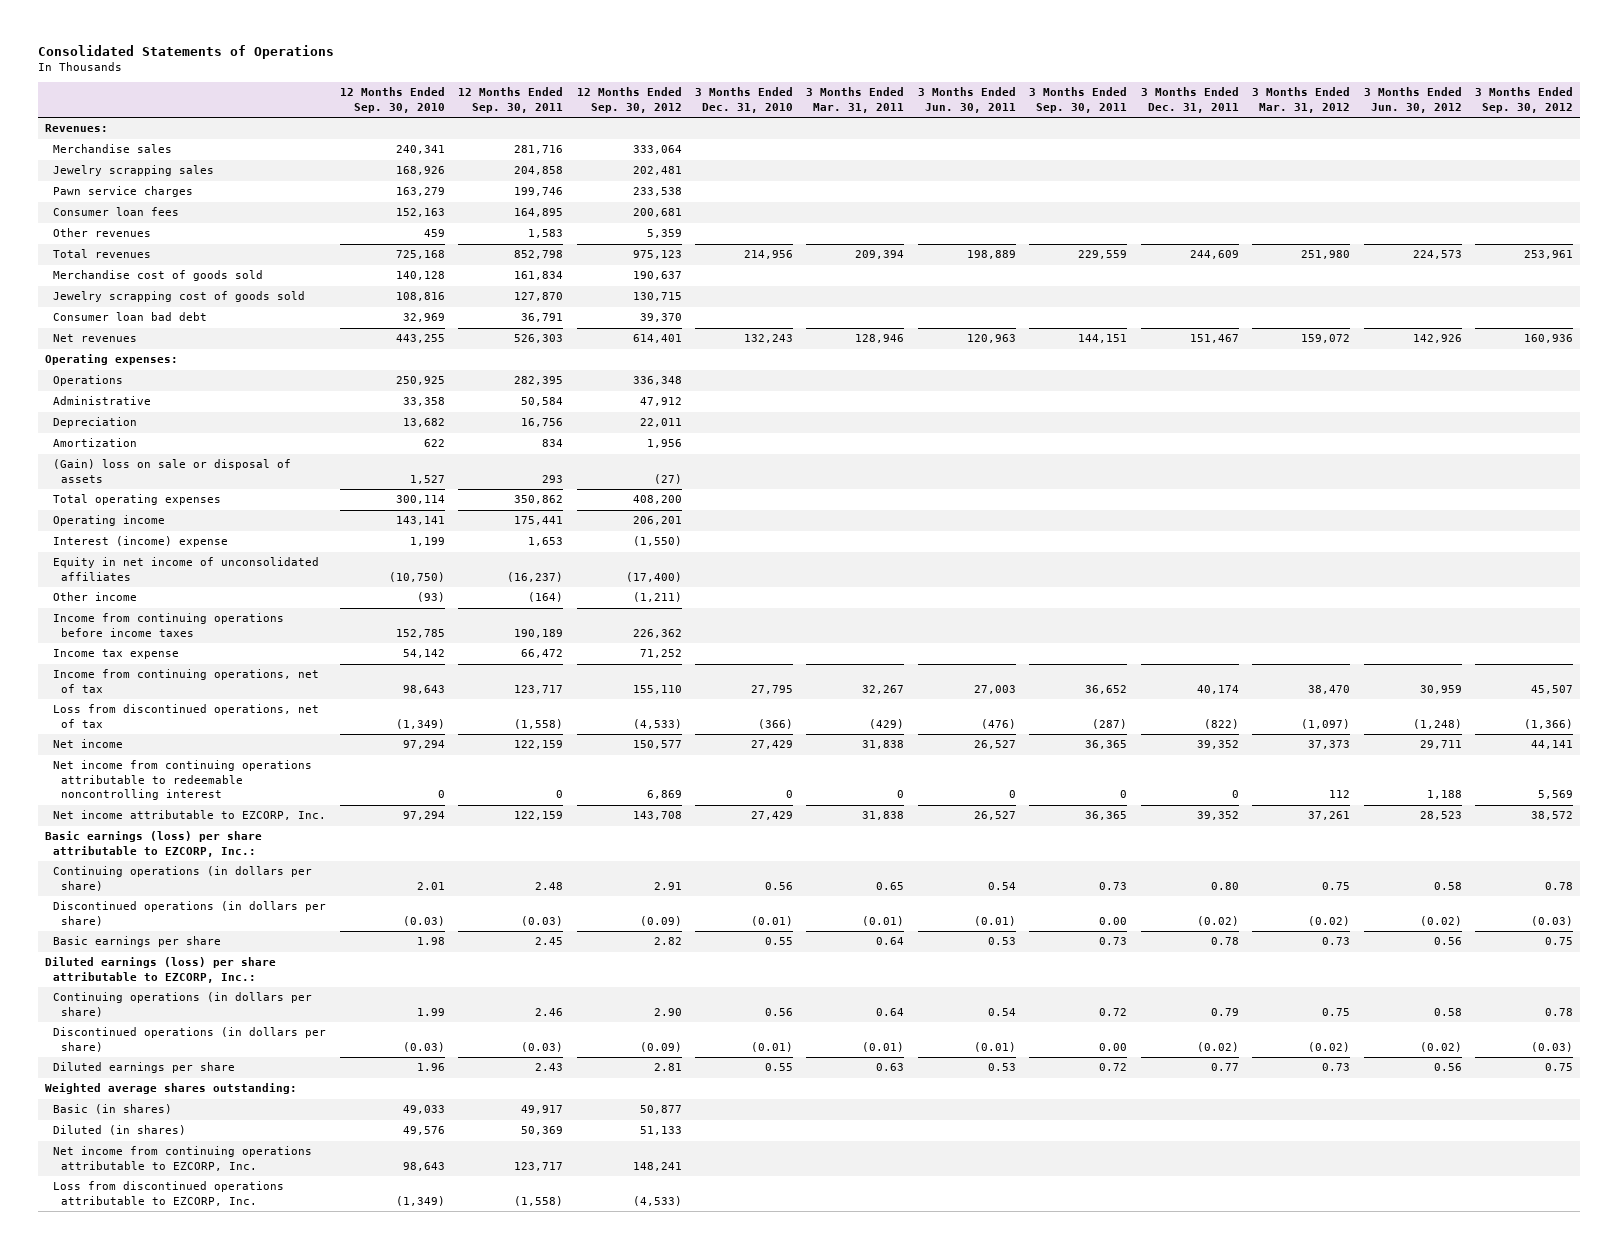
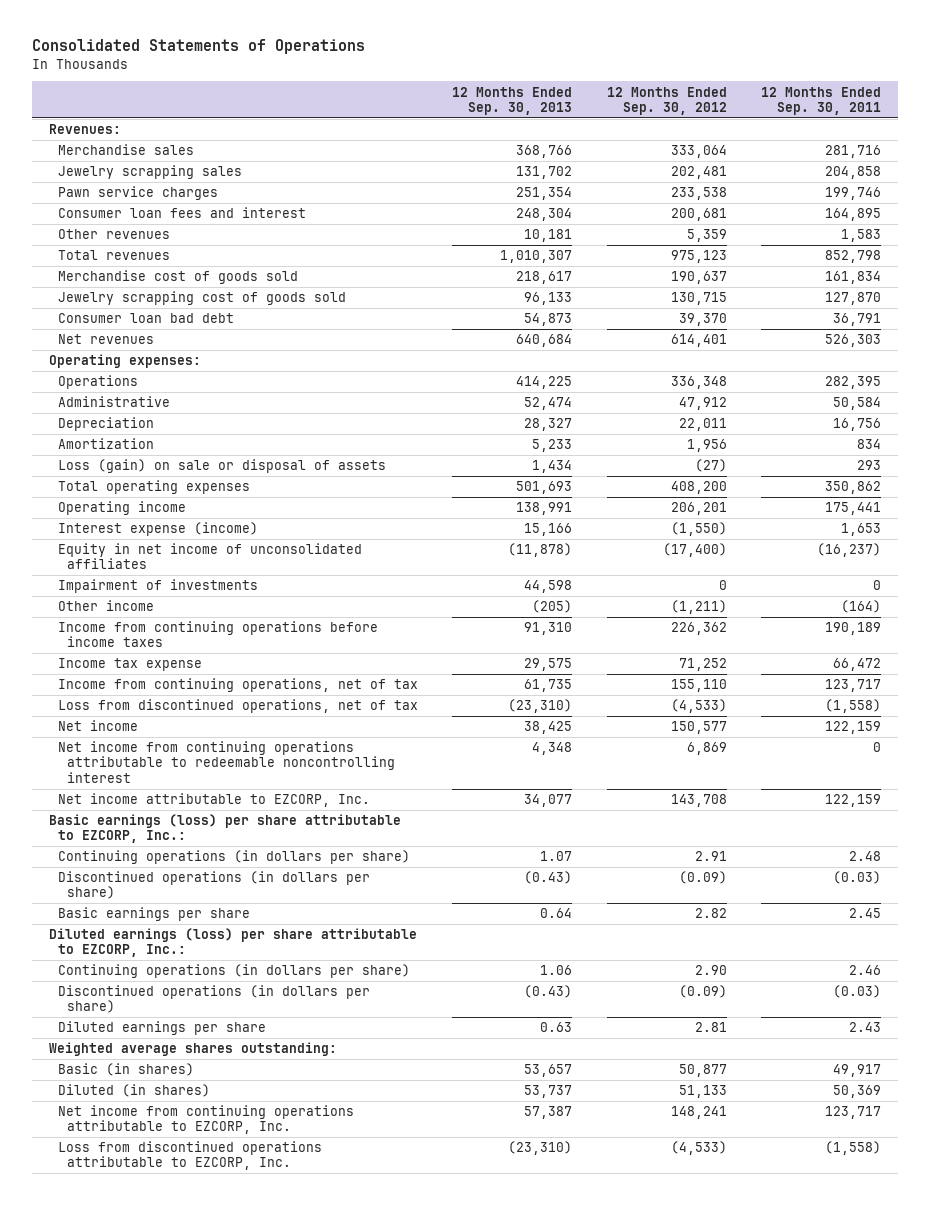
- | 12 Months Ended Sep. 30, 2010 | 12 Months Ended Sep. 30, 2011 | 12 Months Ended Sep. 30, 2012 | 3 Months Ended Dec. 31, 2010 | 3 Months Ended Mar. 31, 2011 | 3 Months Ended Jun. 30, 2011 | 3 Months Ended Sep. 30, 2011 | 3 Months Ended Dec. 31, 2011 | 3 Months Ended Mar. 31, 2012 | 3 Months Ended Jun. 30, 2012 | 3 Months Ended Sep. 30, 2012
+ | 12 Months Ended Sep. 30, 2013 | 12 Months Ended Sep. 30, 2012 | 12 Months Ended Sep. 30, 2011
- Consumer loan fees | 152,163 | 164,895 | 200,681 | | | | | | | |
+ Consumer loan fees and interest | 248,304 | 200,681 | 164,895
- (Gain) loss on sale or disposal of assets | 1,527 | 293 | (27) | | | | | | | |
+ Loss (gain) on sale or disposal of assets | 1,434 | (27) | 293
- Interest (income) expense | 1,199 | 1,653 | (1,550) | | | | | | | |
+ Interest expense (income) | 15,166 | (1,550) | 1,653
+ Impairment of investments | 44,598 | 0 | 0

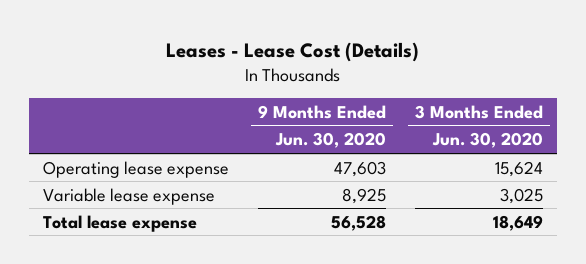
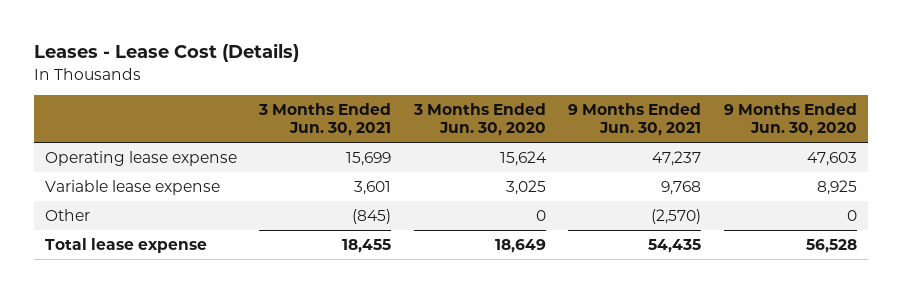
- | 9 Months Ended Jun. 30, 2020 | 3 Months Ended Jun. 30, 2020
+ | 3 Months Ended Jun. 30, 2021 | 3 Months Ended Jun. 30, 2020 | 9 Months Ended Jun. 30, 2021 | 9 Months Ended Jun. 30, 2020
+ Other | (845) | 0 | (2,570) | 0

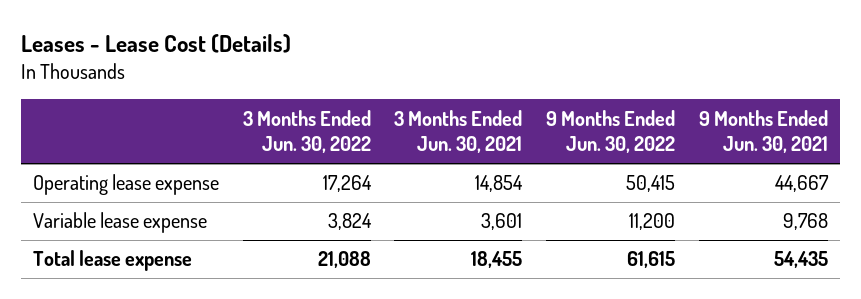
- | 3 Months Ended Jun. 30, 2021 | 3 Months Ended Jun. 30, 2020 | 9 Months Ended Jun. 30, 2021 | 9 Months Ended Jun. 30, 2020
+ | 3 Months Ended Jun. 30, 2022 | 3 Months Ended Jun. 30, 2021 | 9 Months Ended Jun. 30, 2022 | 9 Months Ended Jun. 30, 2021
- Operating lease expense | 15,699 | 15,624 | 47,237 | 47,603
+ Operating lease expense | 17,264 | 14,854 | 50,415 | 44,667
- Other | (845) | 0 | (2,570) | 0

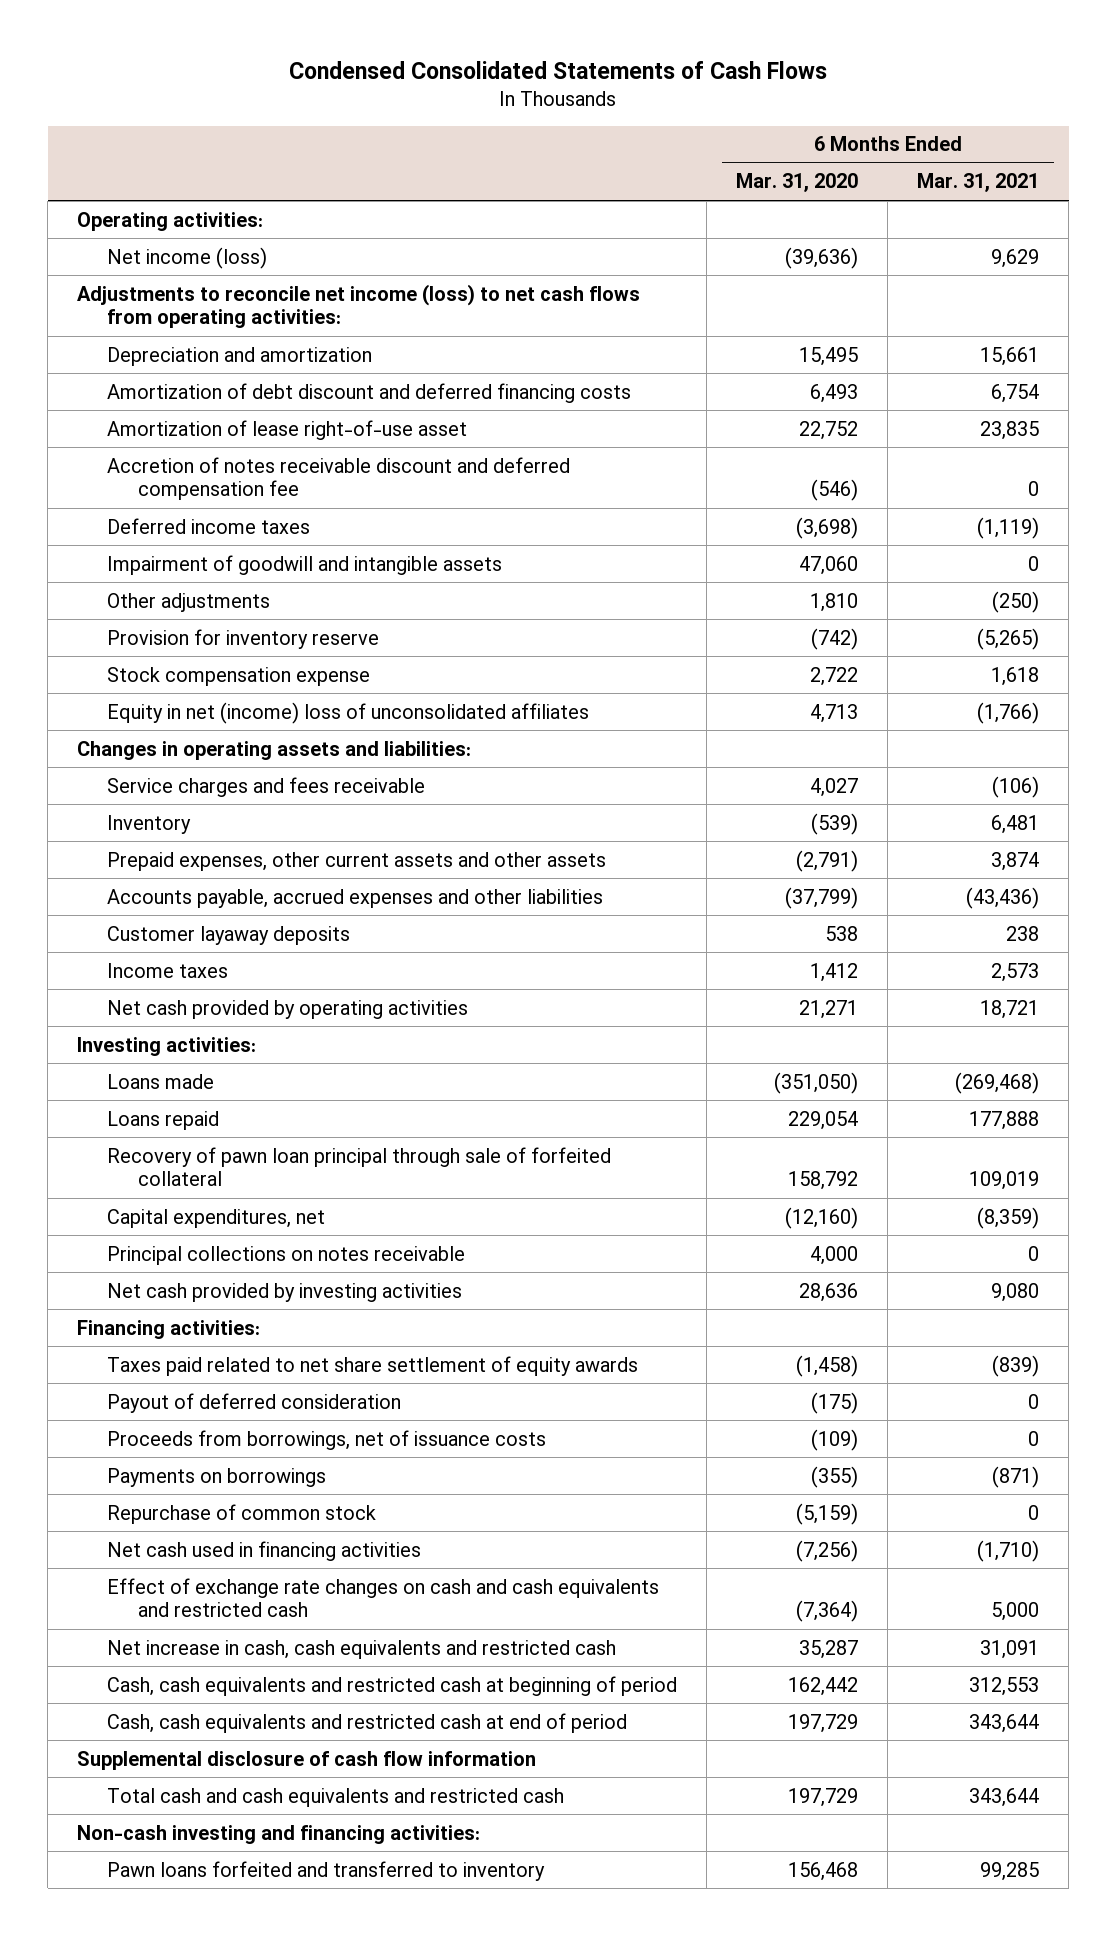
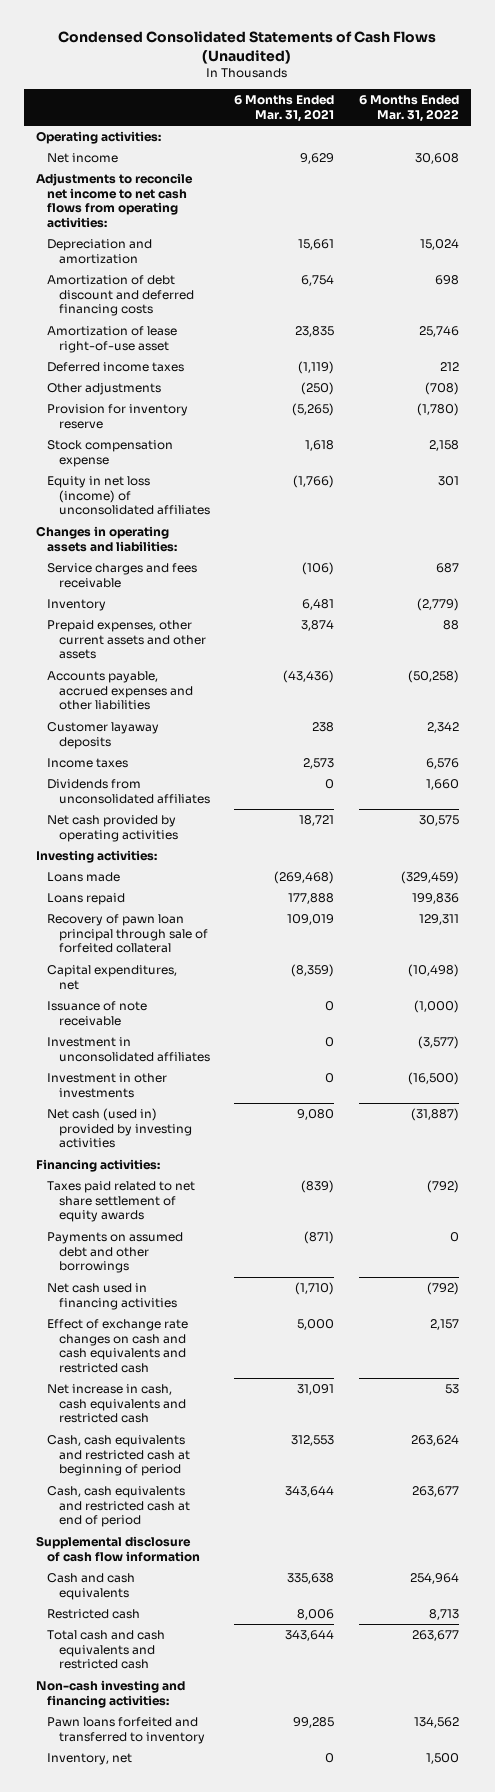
- Condensed Consolidated Statements of Cash Flows
+ Condensed Consolidated Statements of Cash Flows (Unaudited)
- | 6 Months Ended Mar. 31, 2020 | 6 Months Ended Mar. 31, 2021
+ | 6 Months Ended Mar. 31, 2021 | 6 Months Ended Mar. 31, 2022
- Net income (loss) | (39,636) | 9,629
- Adjustments to reconcile net income (loss) to net cash flows from operating activities:
+ Net income | 9,629 | 30,608
+ Adjustments to reconcile net income to net cash flows from operating activities:
- Accretion of notes receivable discount and deferred compensation fee | (546) | 0
- Impairment of goodwill and intangible assets | 47,060 | 0
- Equity in net (income) loss of unconsolidated affiliates | 4,713 | (1,766)
+ Equity in net loss (income) of unconsolidated affiliates | (1,766) | 301
+ Dividends from unconsolidated affiliates | 0 | 1,660
- Principal collections on notes receivable | 4,000 | 0
- Net cash provided by investing activities | 28,636 | 9,080
+ Issuance of note receivable | 0 | (1,000)
+ Investment in unconsolidated affiliates | 0 | (3,577)
+ Investment in other investments | 0 | (16,500)
+ Net cash (used in) provided by investing activities | 9,080 | (31,887)
- Payout of deferred consideration | (175) | 0
- Proceeds from borrowings, net of issuance costs | (109) | 0
- Payments on borrowings | (355) | (871)
- Repurchase of common stock | (5,159) | 0
+ Payments on assumed debt and other borrowings | (871) | 0
+ Cash and cash equivalents | 335,638 | 254,964
+ Restricted cash | 8,006 | 8,713
+ Inventory, net | 0 | 1,500

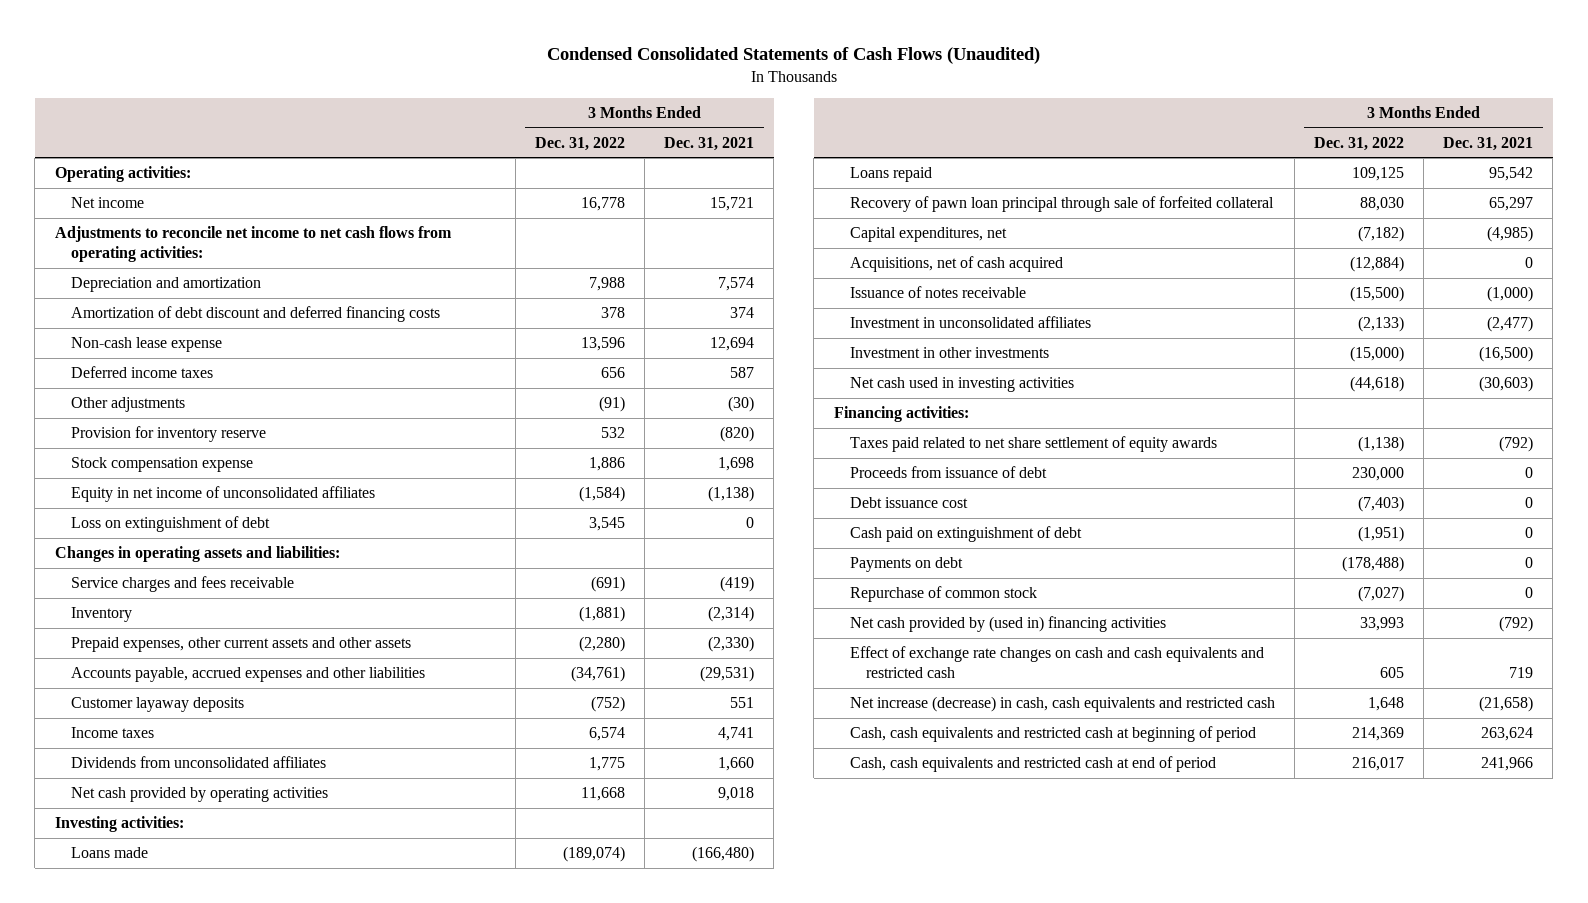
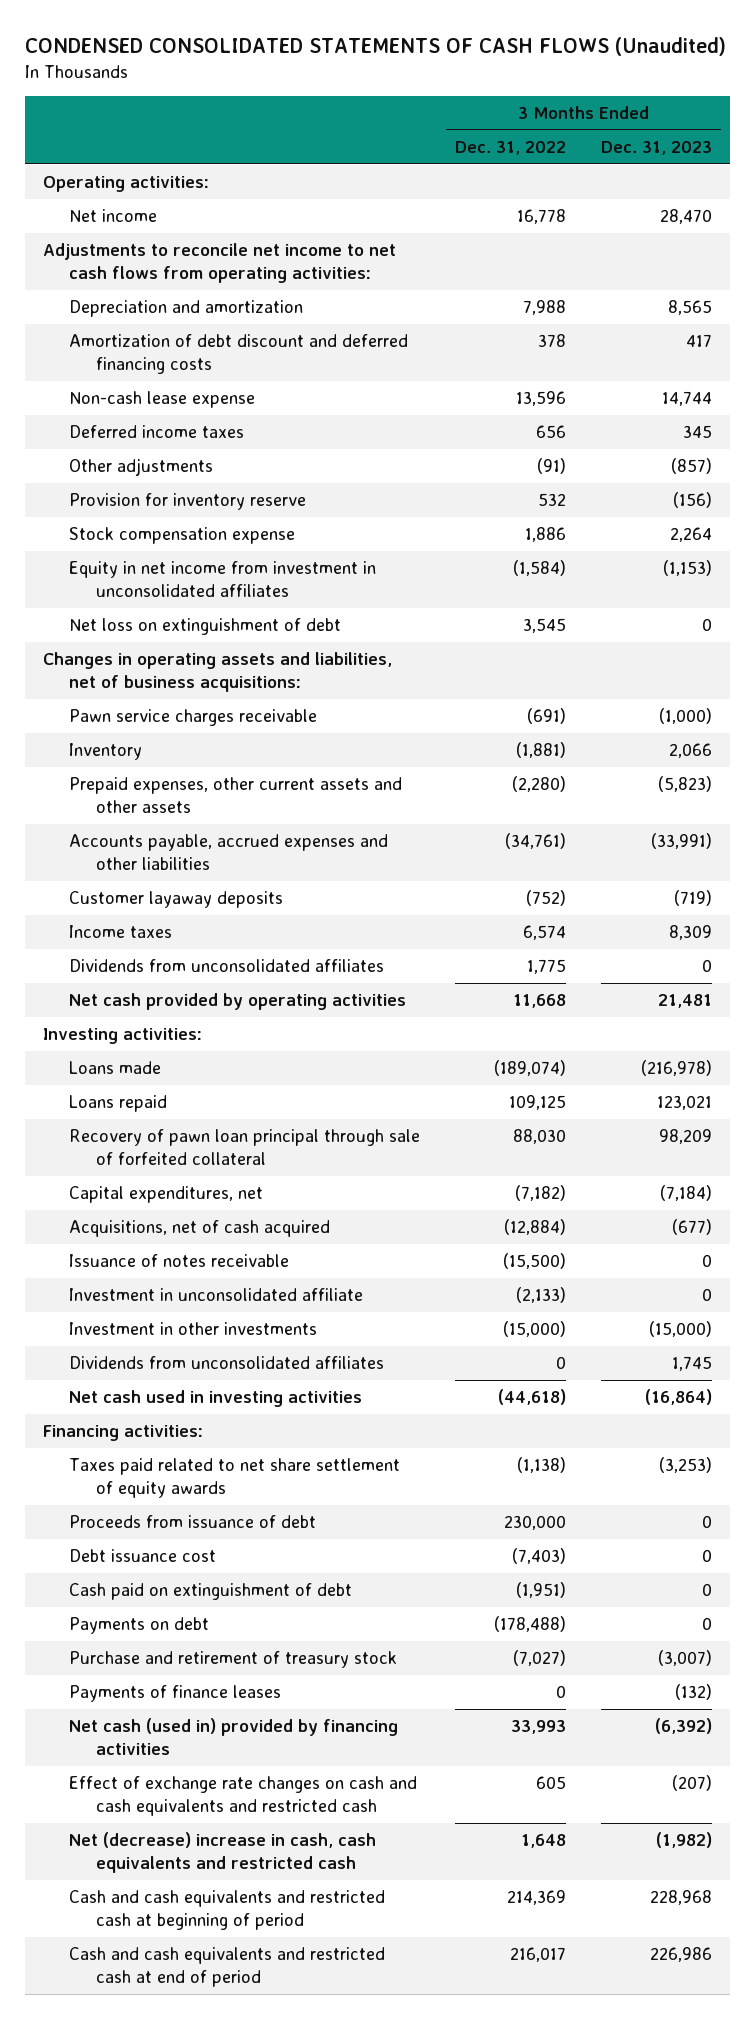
- Condensed Consolidated Statements of Cash Flows (Unaudited)
+ CONDENSED CONSOLIDATED STATEMENTS OF CASH FLOWS (Unaudited)
- | 3 Months Ended Dec. 31, 2022 | 3 Months Ended Dec. 31, 2021
+ | 3 Months Ended Dec. 31, 2022 | 3 Months Ended Dec. 31, 2023
- Equity in net income of unconsolidated affiliates | (1,584) | (1,138)
- Loss on extinguishment of debt | 3,545 | 0
- Changes in operating assets and liabilities:
- Service charges and fees receivable | (691) | (419)
+ Equity in net income from investment in unconsolidated affiliates | (1,584) | (1,153)
+ Net loss on extinguishment of debt | 3,545 | 0
+ Changes in operating assets and liabilities, net of business acquisitions:
+ Pawn service charges receivable | (691) | (1,000)
- Investment in unconsolidated affiliates | (2,133) | (2,477)
+ Investment in unconsolidated affiliate | (2,133) | 0
+ Dividends from unconsolidated affiliates | 0 | 1,745
- Repurchase of common stock | (7,027) | 0
- Net cash provided by (used in) financing activities | 33,993 | (792)
+ Purchase and retirement of treasury stock | (7,027) | (3,007)
+ Payments of finance leases | 0 | (132)
+ Net cash (used in) provided by financing activities | 33,993 | (6,392)
- Net increase (decrease) in cash, cash equivalents and restricted cash | 1,648 | (21,658)
- Cash, cash equivalents and restricted cash at beginning of period | 214,369 | 263,624
- Cash, cash equivalents and restricted cash at end of period | 216,017 | 241,966
+ Net (decrease) increase in cash, cash equivalents and restricted cash | 1,648 | (1,982)
+ Cash and cash equivalents and restricted cash at beginning of period | 214,369 | 228,968
+ Cash and cash equivalents and restricted cash at end of period | 216,017 | 226,986

